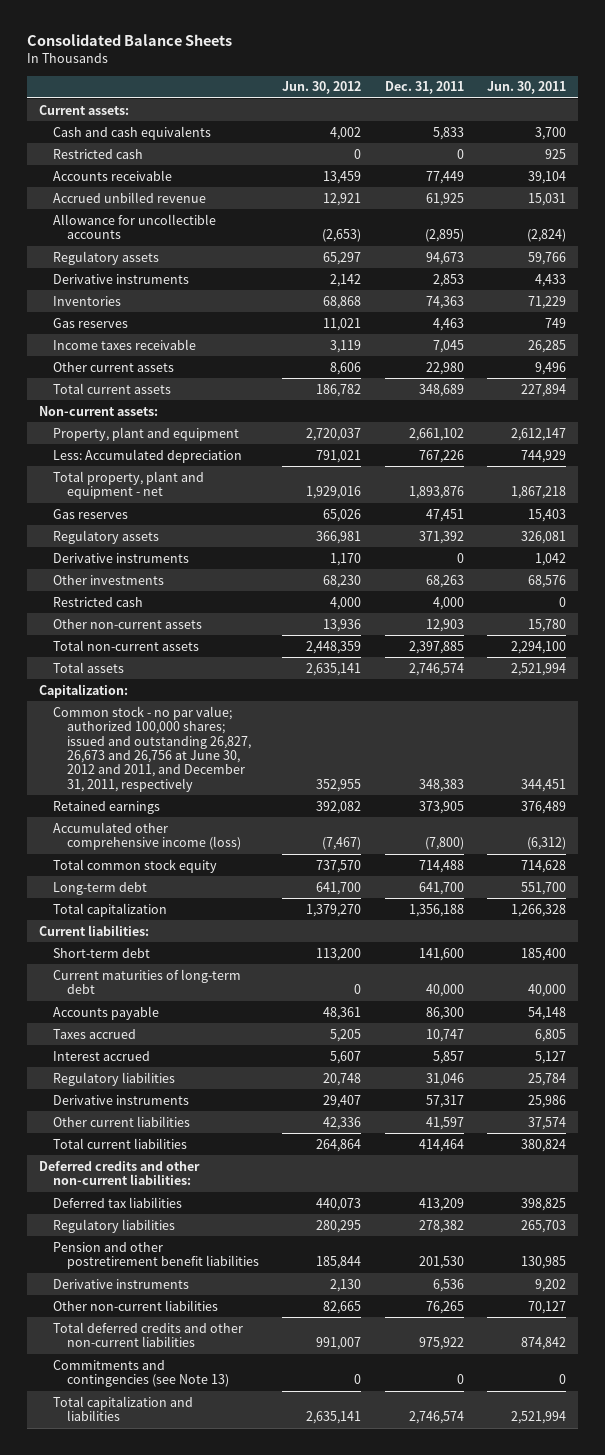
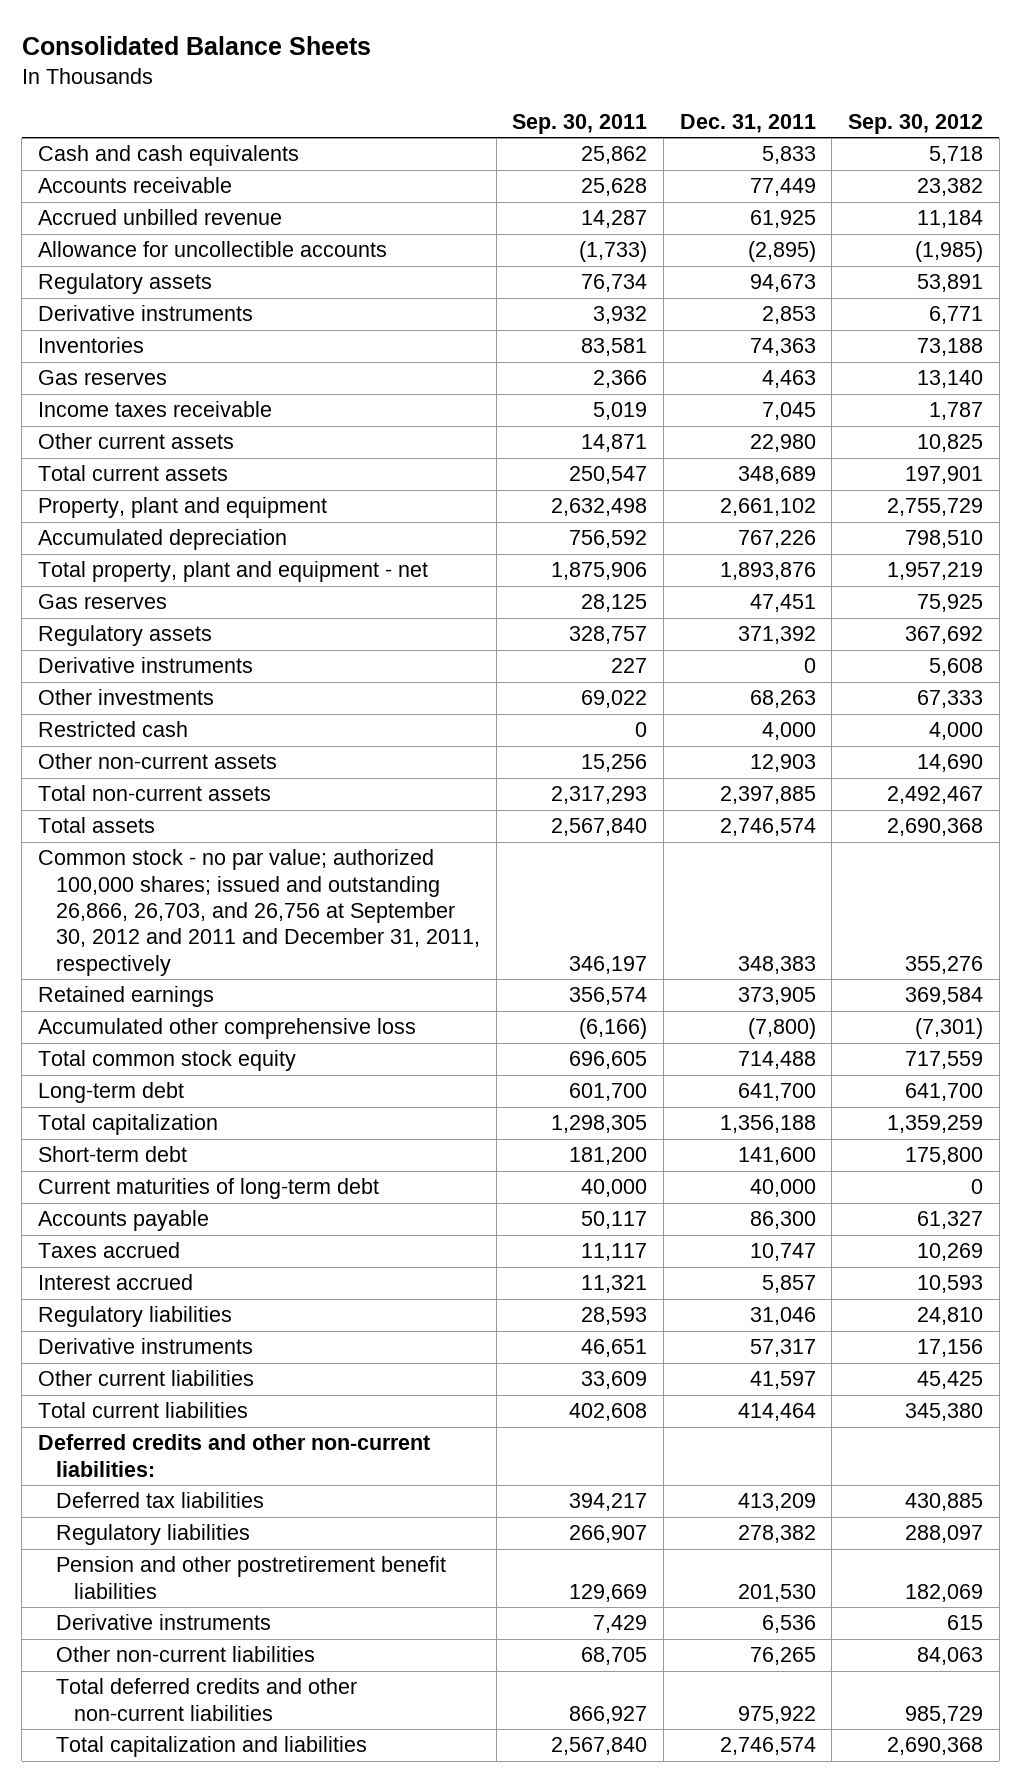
- | Jun. 30, 2012 | Dec. 31, 2011 | Jun. 30, 2011
+ | Sep. 30, 2011 | Dec. 31, 2011 | Sep. 30, 2012
- Current assets:
- Restricted cash | 0 | 0 | 925
- Non-current assets:
- Less: Accumulated depreciation | 791,021 | 767,226 | 744,929
+ Accumulated depreciation | 756,592 | 767,226 | 798,510
- Capitalization:
- Common stock - no par value; authorized 100,000 shares; issued and outstanding 26,827, 26,673 and 26,756 at June 30, 2012 and 2011, and December 31, 2011, respectively | 352,955 | 348,383 | 344,451
+ Common stock - no par value; authorized 100,000 shares; issued and outstanding 26,866, 26,703, and 26,756 at September 30, 2012 and 2011 and December 31, 2011, respectively | 346,197 | 348,383 | 355,276
- Accumulated other comprehensive income (loss) | (7,467) | (7,800) | (6,312)
+ Accumulated other comprehensive loss | (6,166) | (7,800) | (7,301)
- Current liabilities:
- Commitments and contingencies (see Note 13) | 0 | 0 | 0

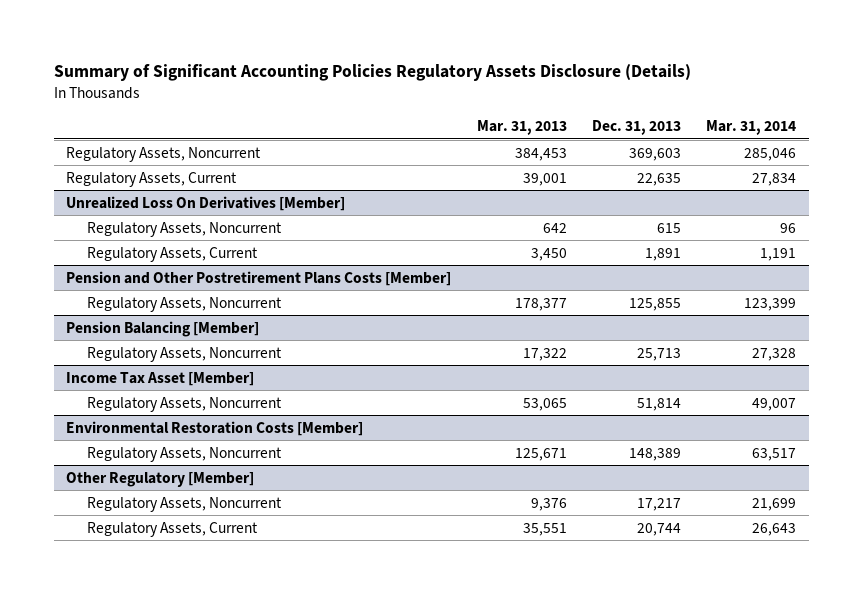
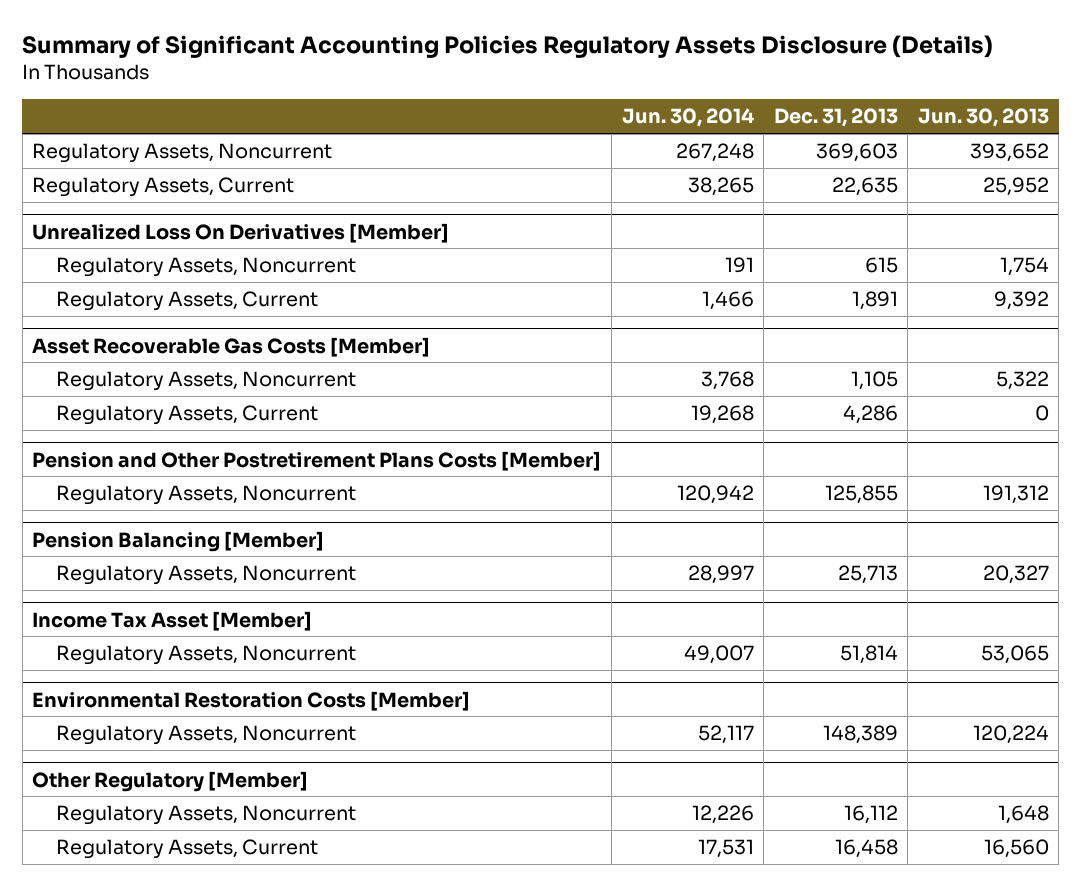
- | Mar. 31, 2013 | Dec. 31, 2013 | Mar. 31, 2014
+ | Jun. 30, 2014 | Dec. 31, 2013 | Jun. 30, 2013
+ Asset Recoverable Gas Costs [Member]
+ Regulatory Assets, Noncurrent | 3,768 | 1,105 | 5,322
+ Regulatory Assets, Current | 19,268 | 4,286 | 0
@ Other Regulatory [Member]
- Regulatory Assets, Noncurrent | 9,376 | 17,217 | 21,699
- Regulatory Assets, Current | 35,551 | 20,744 | 26,643
+ Regulatory Assets, Noncurrent | 12,226 | 16,112 | 1,648
+ Regulatory Assets, Current | 17,531 | 16,458 | 16,560

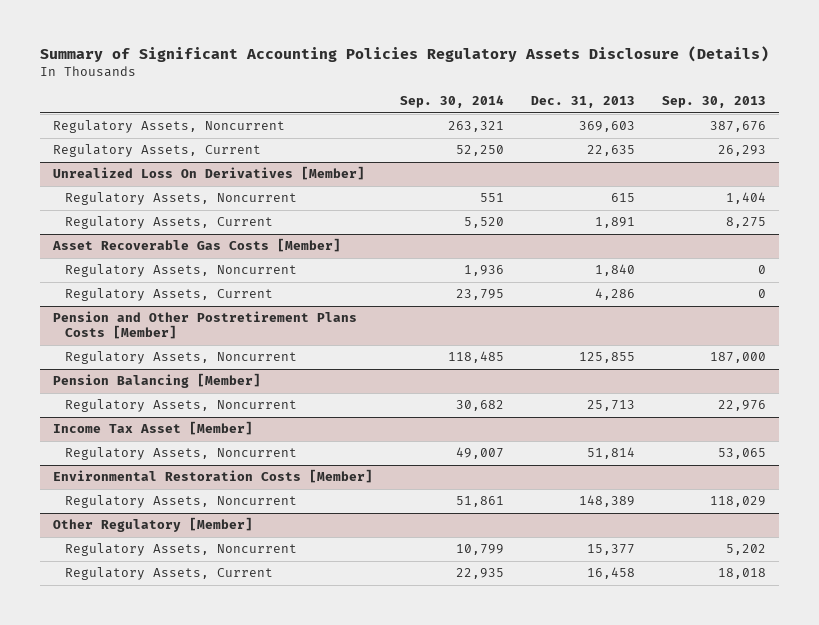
- | Jun. 30, 2014 | Dec. 31, 2013 | Jun. 30, 2013
+ | Sep. 30, 2014 | Dec. 31, 2013 | Sep. 30, 2013
@ Asset Recoverable Gas Costs [Member]
- Regulatory Assets, Noncurrent | 3,768 | 1,105 | 5,322
+ Regulatory Assets, Noncurrent | 1,936 | 1,840 | 0
@ Other Regulatory [Member]
- Regulatory Assets, Noncurrent | 12,226 | 16,112 | 1,648
+ Regulatory Assets, Noncurrent | 10,799 | 15,377 | 5,202

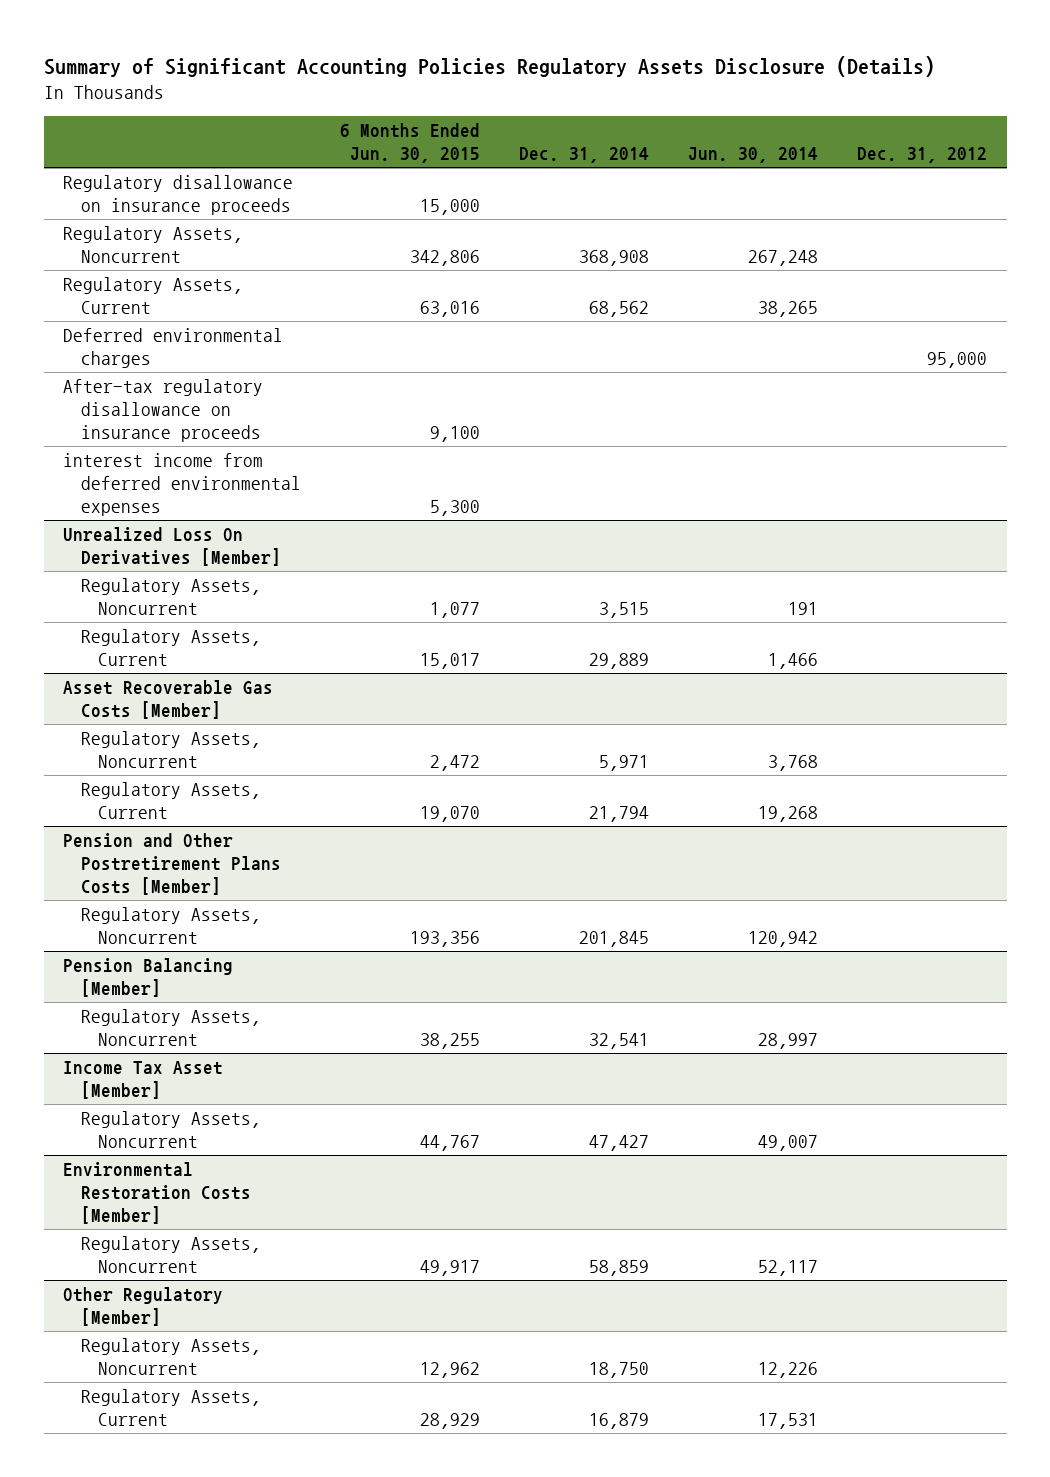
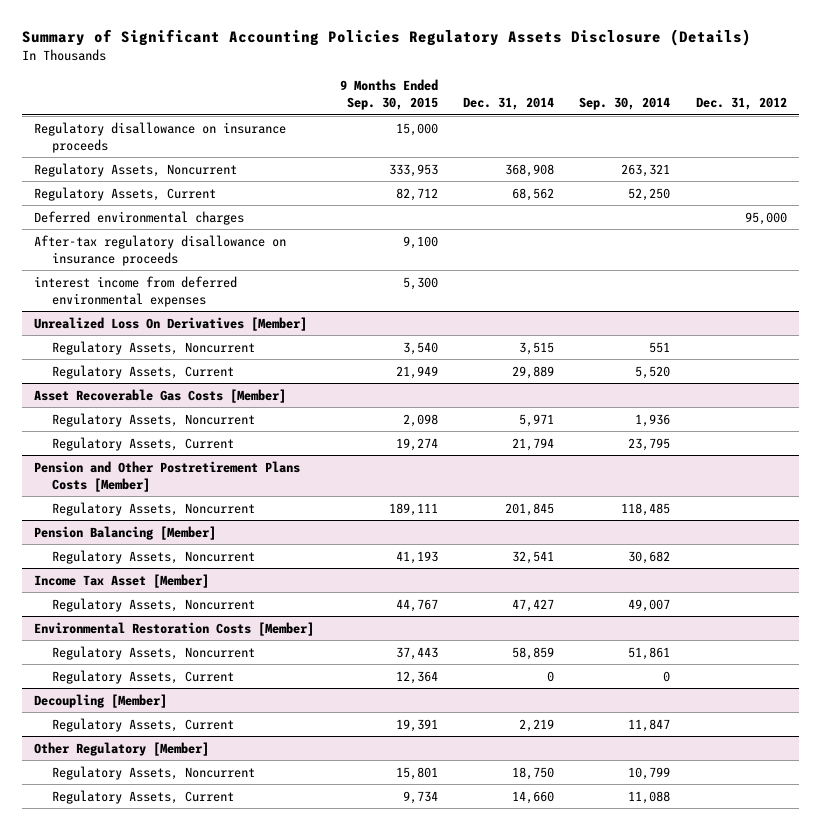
- | 6 Months Ended Jun. 30, 2015 | Dec. 31, 2014 | Jun. 30, 2014 | Dec. 31, 2012
+ | 9 Months Ended Sep. 30, 2015 | Dec. 31, 2014 | Sep. 30, 2014 | Dec. 31, 2012
@ Environmental Restoration Costs [Member]
+ Regulatory Assets, Current | 12,364 | 0 | 0 |
+ Decoupling [Member]
+ Regulatory Assets, Current | 19,391 | 2,219 | 11,847 |
@ Other Regulatory [Member]
- Regulatory Assets, Current | 28,929 | 16,879 | 17,531 |
+ Regulatory Assets, Current | 9,734 | 14,660 | 11,088 |

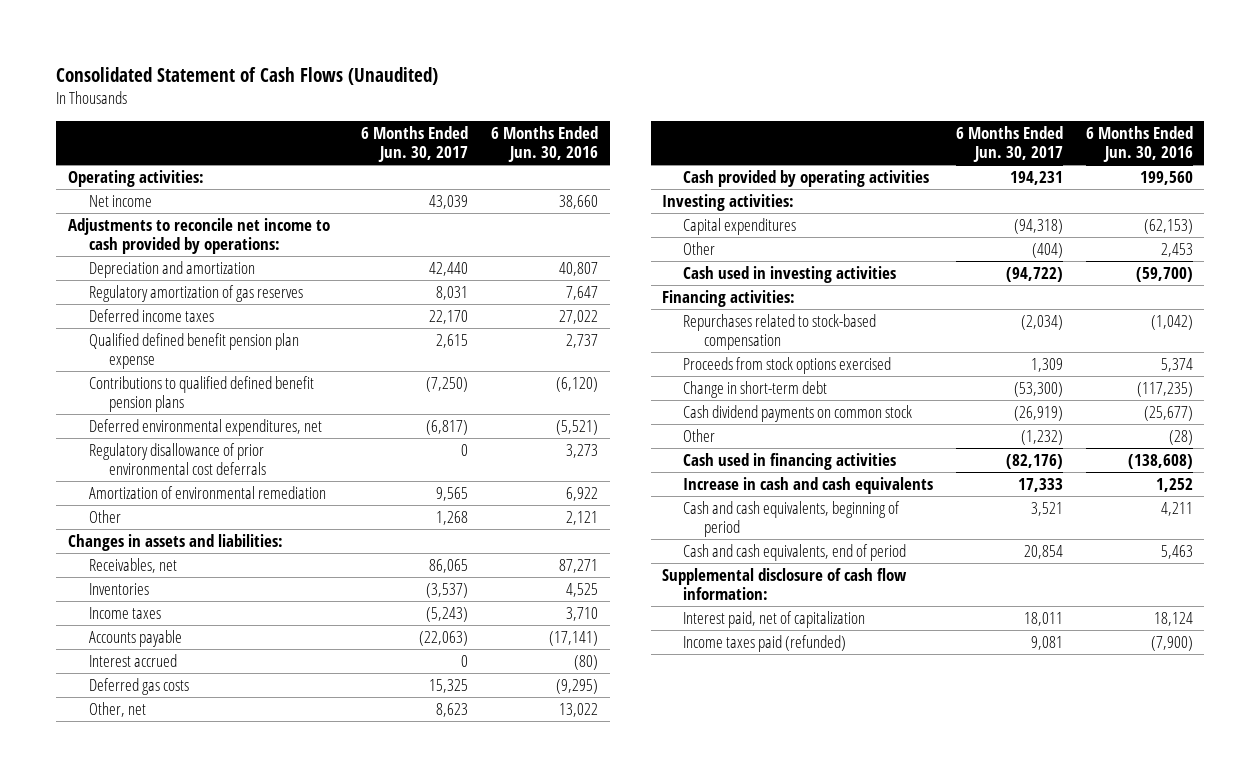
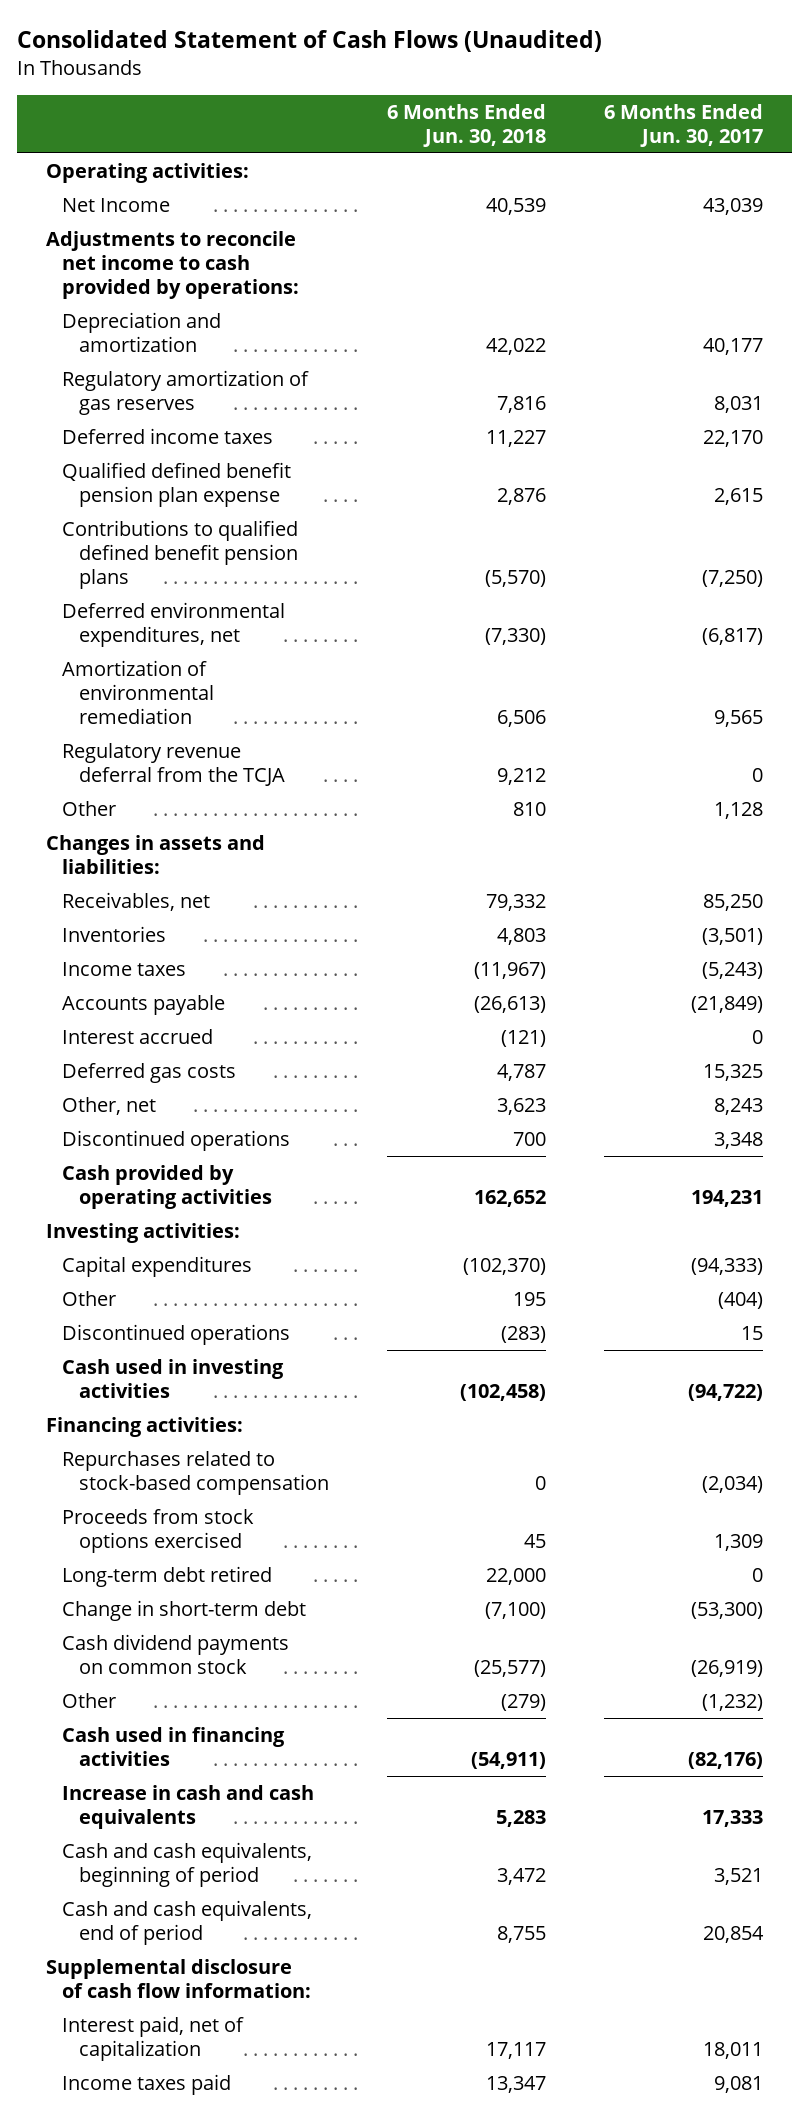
- | 6 Months Ended Jun. 30, 2017 | 6 Months Ended Jun. 30, 2016
+ | 6 Months Ended Jun. 30, 2018 | 6 Months Ended Jun. 30, 2017
- Net income | 43,039 | 38,660
+ Net Income | 40,539 | 43,039
- Depreciation and amortization | 42,440 | 40,807
+ Depreciation and amortization | 42,022 | 40,177
- Regulatory disallowance of prior environmental cost deferrals | 0 | 3,273
- Other | 1,268 | 2,121
+ Regulatory revenue deferral from the TCJA | 9,212 | 0
+ Other | 810 | 1,128
- Receivables, net | 86,065 | 87,271
- Inventories | (3,537) | 4,525
+ Receivables, net | 79,332 | 85,250
+ Inventories | 4,803 | (3,501)
- Accounts payable | (22,063) | (17,141)
+ Accounts payable | (26,613) | (21,849)
- Other, net | 8,623 | 13,022
+ Other, net | 3,623 | 8,243
+ Discontinued operations | 700 | 3,348
- Capital expenditures | (94,318) | (62,153)
+ Capital expenditures | (102,370) | (94,333)
+ Discontinued operations | (283) | 15
+ Long-term debt retired | 22,000 | 0
- Income taxes paid (refunded) | 9,081 | (7,900)
+ Income taxes paid | 13,347 | 9,081

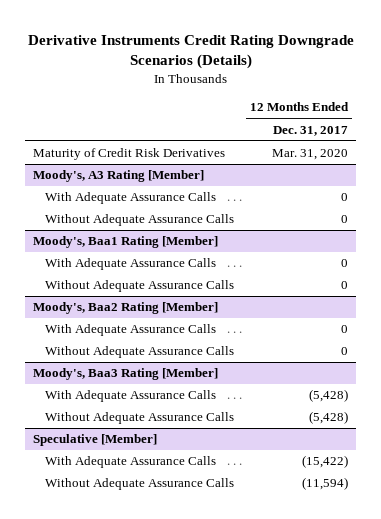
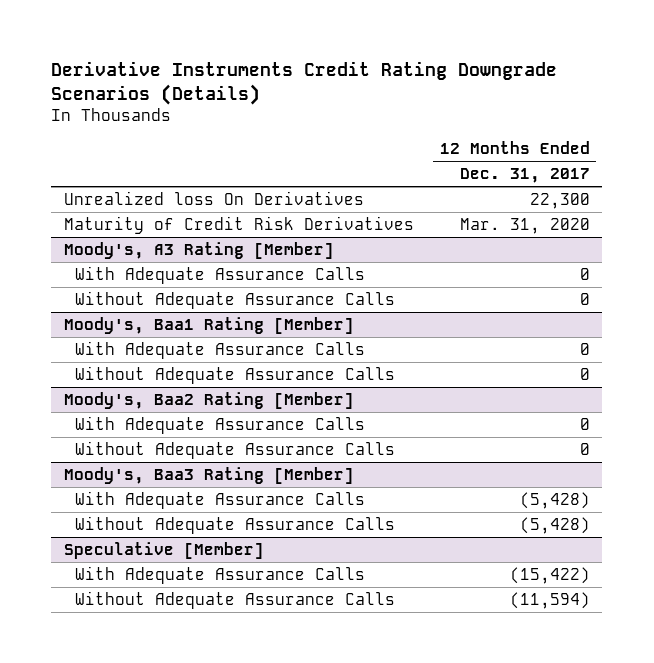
+ Unrealized loss On Derivatives | 22,300

